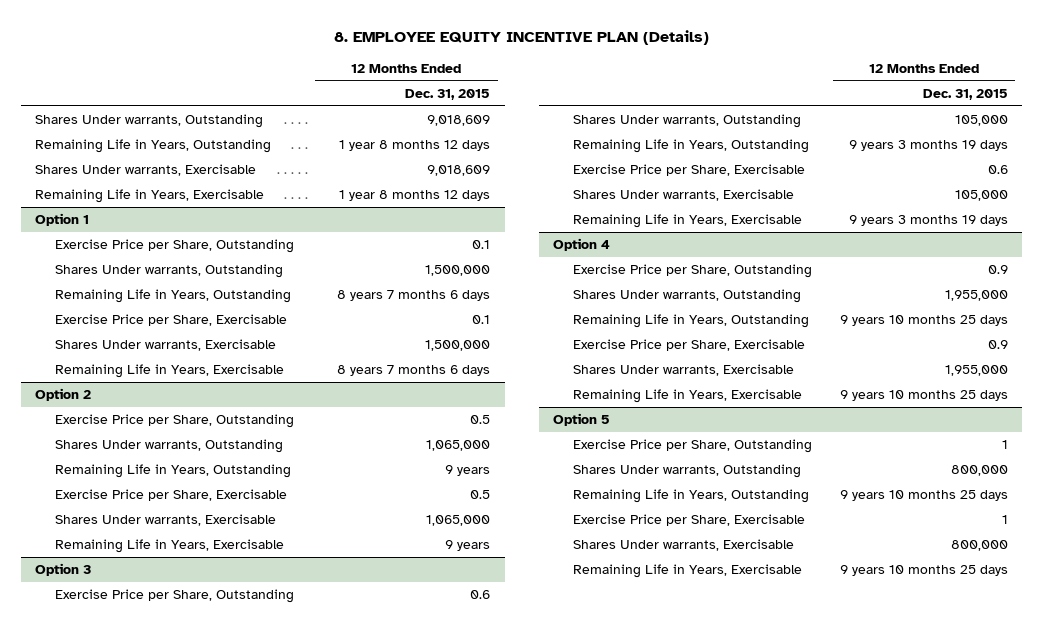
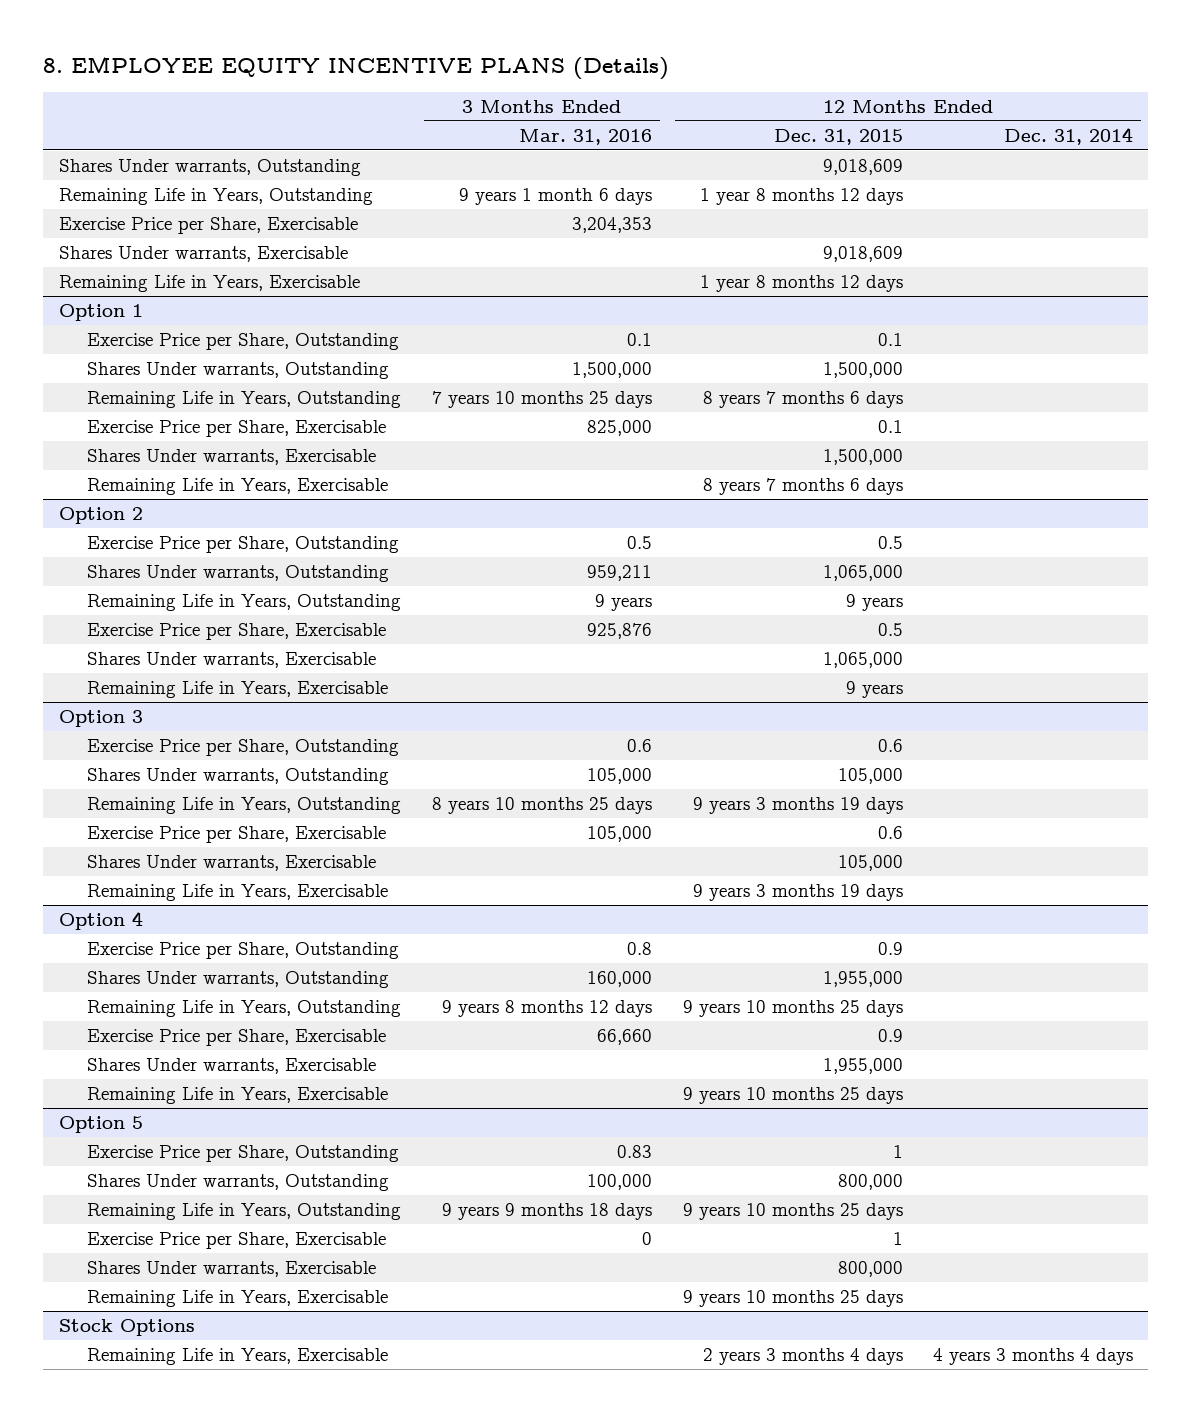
- 8. EMPLOYEE EQUITY INCENTIVE PLAN (Details)
+ 8. EMPLOYEE EQUITY INCENTIVE PLANS (Details)
- | 12 Months Ended Dec. 31, 2015
+ | 3 Months Ended Mar. 31, 2016 | 12 Months Ended Dec. 31, 2015 | 12 Months Ended Dec. 31, 2014
+ Exercise Price per Share, Exercisable | 3,204,353 | |
+ Stock Options
+ Remaining Life in Years, Exercisable | | 2 years 3 months 4 days | 4 years 3 months 4 days

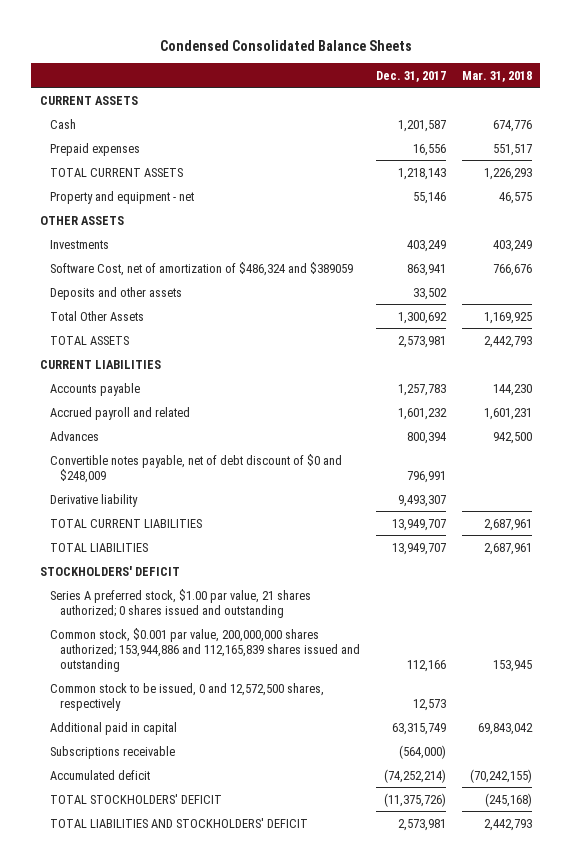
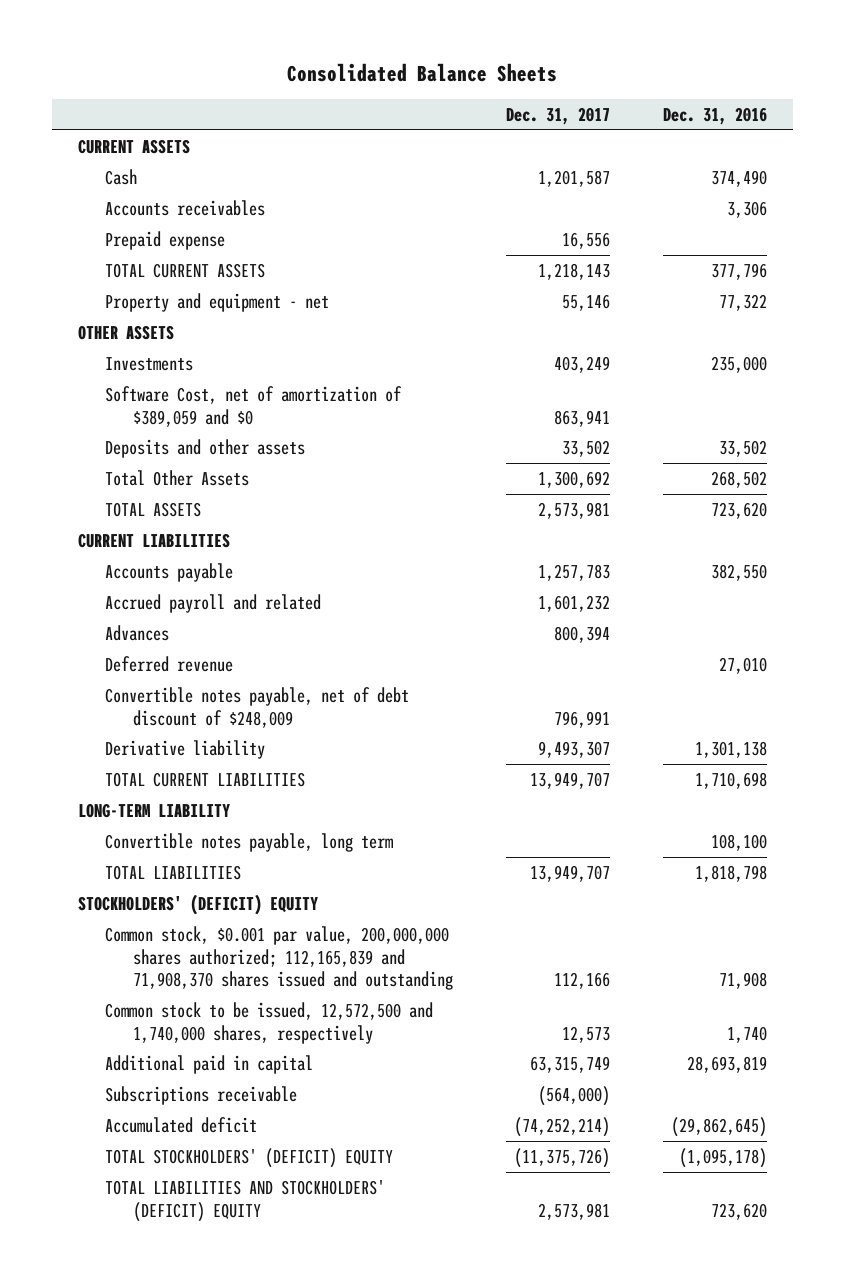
- Condensed Consolidated Balance Sheets
+ Consolidated Balance Sheets
- | Dec. 31, 2017 | Mar. 31, 2018
+ | Dec. 31, 2017 | Dec. 31, 2016
- Prepaid expenses | 16,556 | 551,517
+ Accounts receivables | | 3,306
+ Prepaid expense | 16,556 |
- Software Cost, net of amortization of $486,324 and $389059 | 863,941 | 766,676
+ Software Cost, net of amortization of $389,059 and $0 | 863,941 |
- Convertible notes payable, net of debt discount of $0 and $248,009 | 796,991 |
+ Deferred revenue | | 27,010
+ Convertible notes payable, net of debt discount of $248,009 | 796,991 |
+ LONG-TERM LIABILITY
+ Convertible notes payable, long term | | 108,100
- STOCKHOLDERS' DEFICIT
- Series A preferred stock, $1.00 par value, 21 shares authorized; 0 shares issued and outstanding
- Common stock, $0.001 par value, 200,000,000 shares authorized; 153,944,886 and 112,165,839 shares issued and outstanding | 112,166 | 153,945
- Common stock to be issued, 0 and 12,572,500 shares, respectively | 12,573 |
+ STOCKHOLDERS' (DEFICIT) EQUITY
+ Common stock, $0.001 par value, 200,000,000 shares authorized; 112,165,839 and 71,908,370 shares issued and outstanding | 112,166 | 71,908
+ Common stock to be issued, 12,572,500 and 1,740,000 shares, respectively | 12,573 | 1,740
- TOTAL STOCKHOLDERS' DEFICIT | (11,375,726) | (245,168)
- TOTAL LIABILITIES AND STOCKHOLDERS' DEFICIT | 2,573,981 | 2,442,793
+ TOTAL STOCKHOLDERS' (DEFICIT) EQUITY | (11,375,726) | (1,095,178)
+ TOTAL LIABILITIES AND STOCKHOLDERS' (DEFICIT) EQUITY | 2,573,981 | 723,620

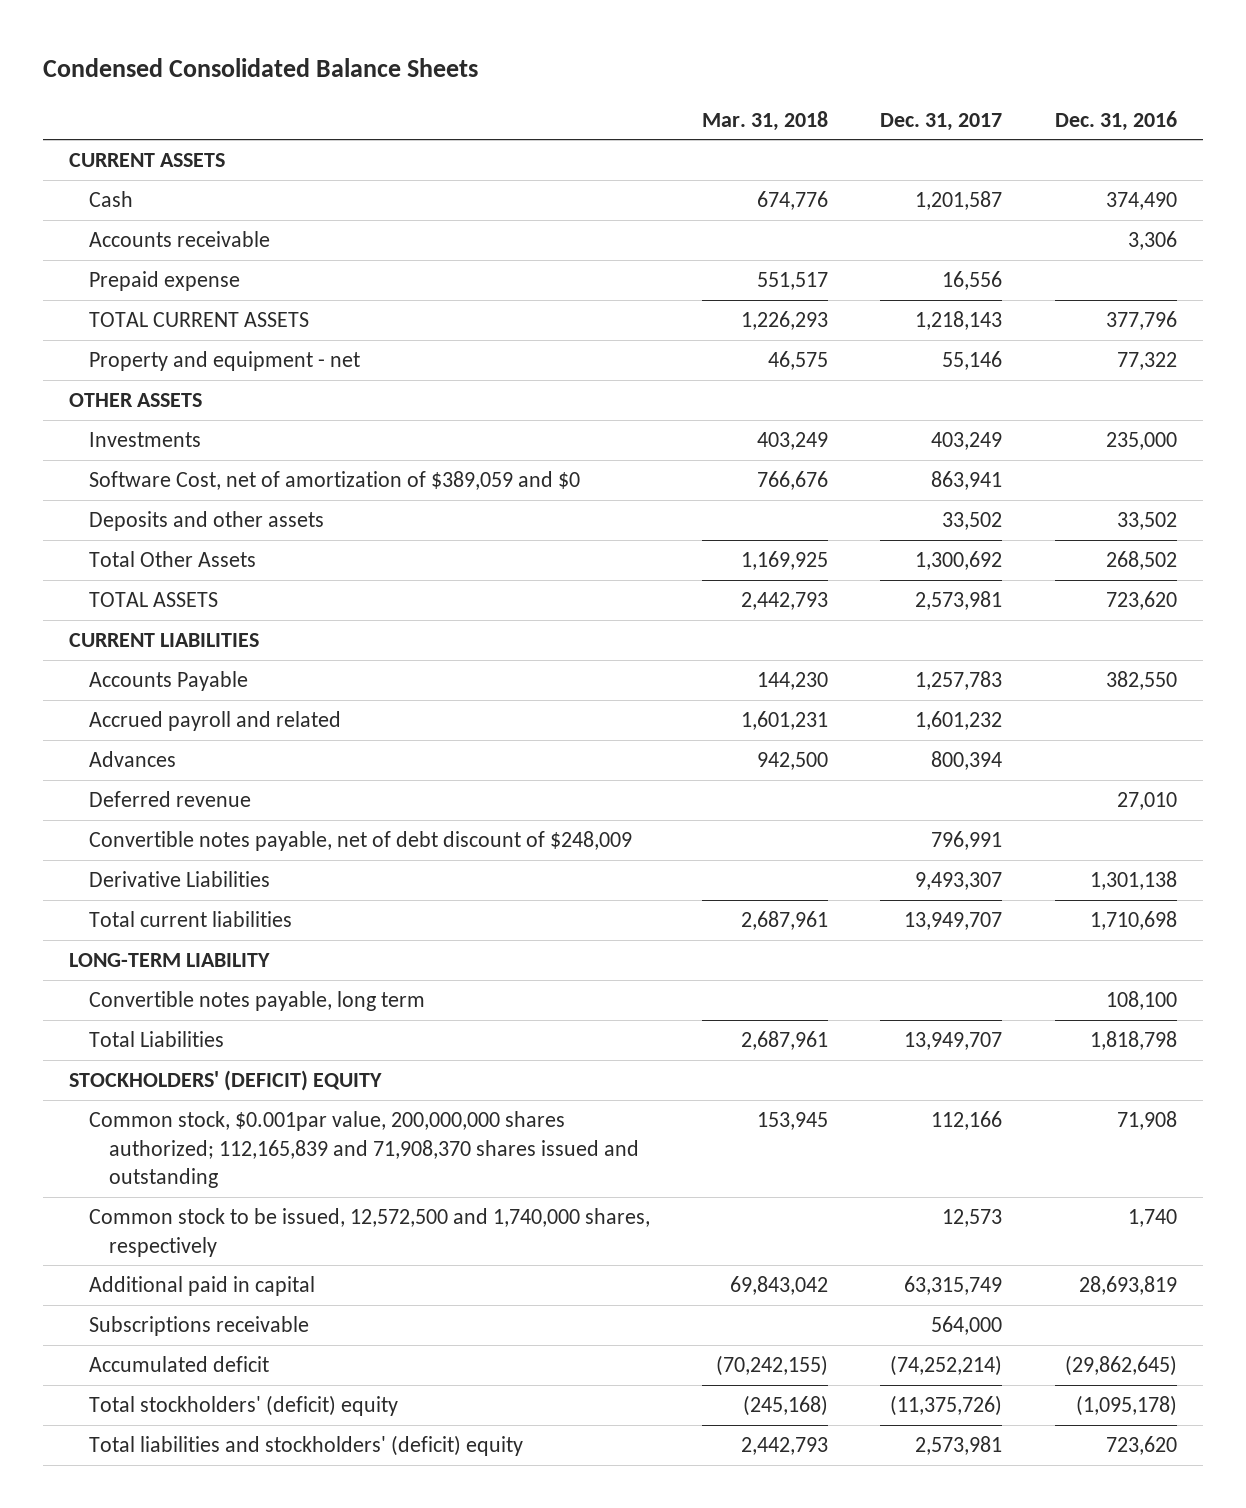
- Consolidated Balance Sheets
+ Condensed Consolidated Balance Sheets
- | Dec. 31, 2017 | Dec. 31, 2016
+ | Mar. 31, 2018 | Dec. 31, 2017 | Dec. 31, 2016
- Accounts receivables | | 3,306
+ Accounts receivable | | | 3,306
- Accounts payable | 1,257,783 | 382,550
+ Accounts Payable | 144,230 | 1,257,783 | 382,550
- Derivative liability | 9,493,307 | 1,301,138
- TOTAL CURRENT LIABILITIES | 13,949,707 | 1,710,698
+ Derivative Liabilities | | 9,493,307 | 1,301,138
+ Total current liabilities | 2,687,961 | 13,949,707 | 1,710,698
- TOTAL LIABILITIES | 13,949,707 | 1,818,798
+ Total Liabilities | 2,687,961 | 13,949,707 | 1,818,798
- Common stock, $0.001 par value, 200,000,000 shares authorized; 112,165,839 and 71,908,370 shares issued and outstanding | 112,166 | 71,908
+ Common stock, $0.001par value, 200,000,000 shares authorized; 112,165,839 and 71,908,370 shares issued and outstanding | 153,945 | 112,166 | 71,908
- Subscriptions receivable | (564,000) |
+ Subscriptions receivable | | 564,000 |
- TOTAL STOCKHOLDERS' (DEFICIT) EQUITY | (11,375,726) | (1,095,178)
- TOTAL LIABILITIES AND STOCKHOLDERS' (DEFICIT) EQUITY | 2,573,981 | 723,620
+ Total stockholders' (deficit) equity | (245,168) | (11,375,726) | (1,095,178)
+ Total liabilities and stockholders' (deficit) equity | 2,442,793 | 2,573,981 | 723,620

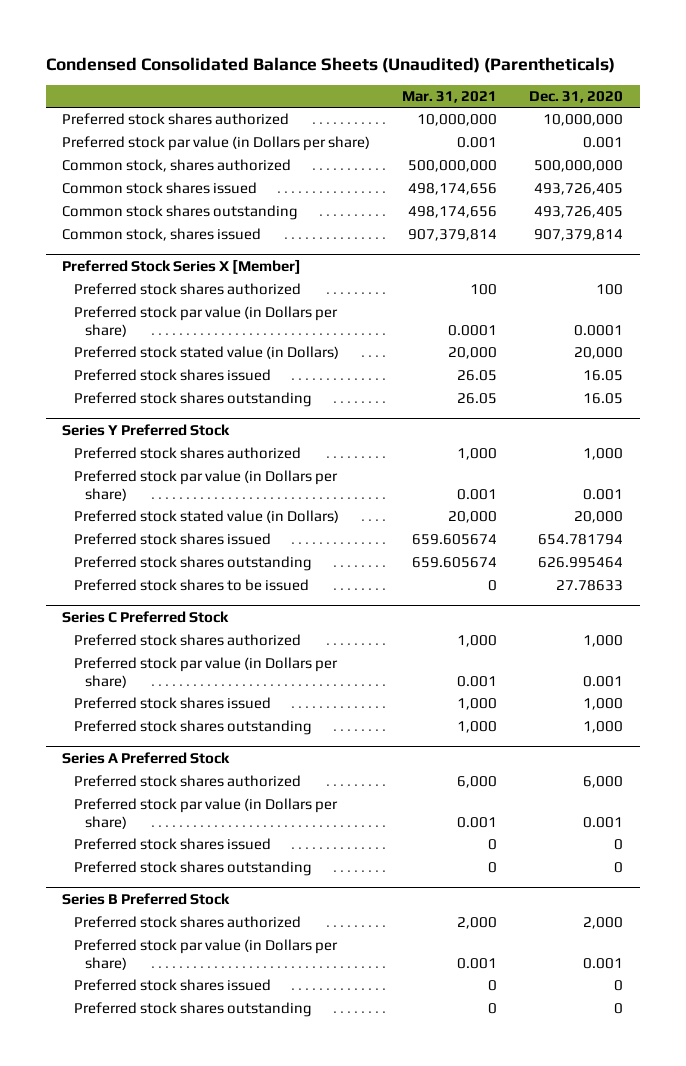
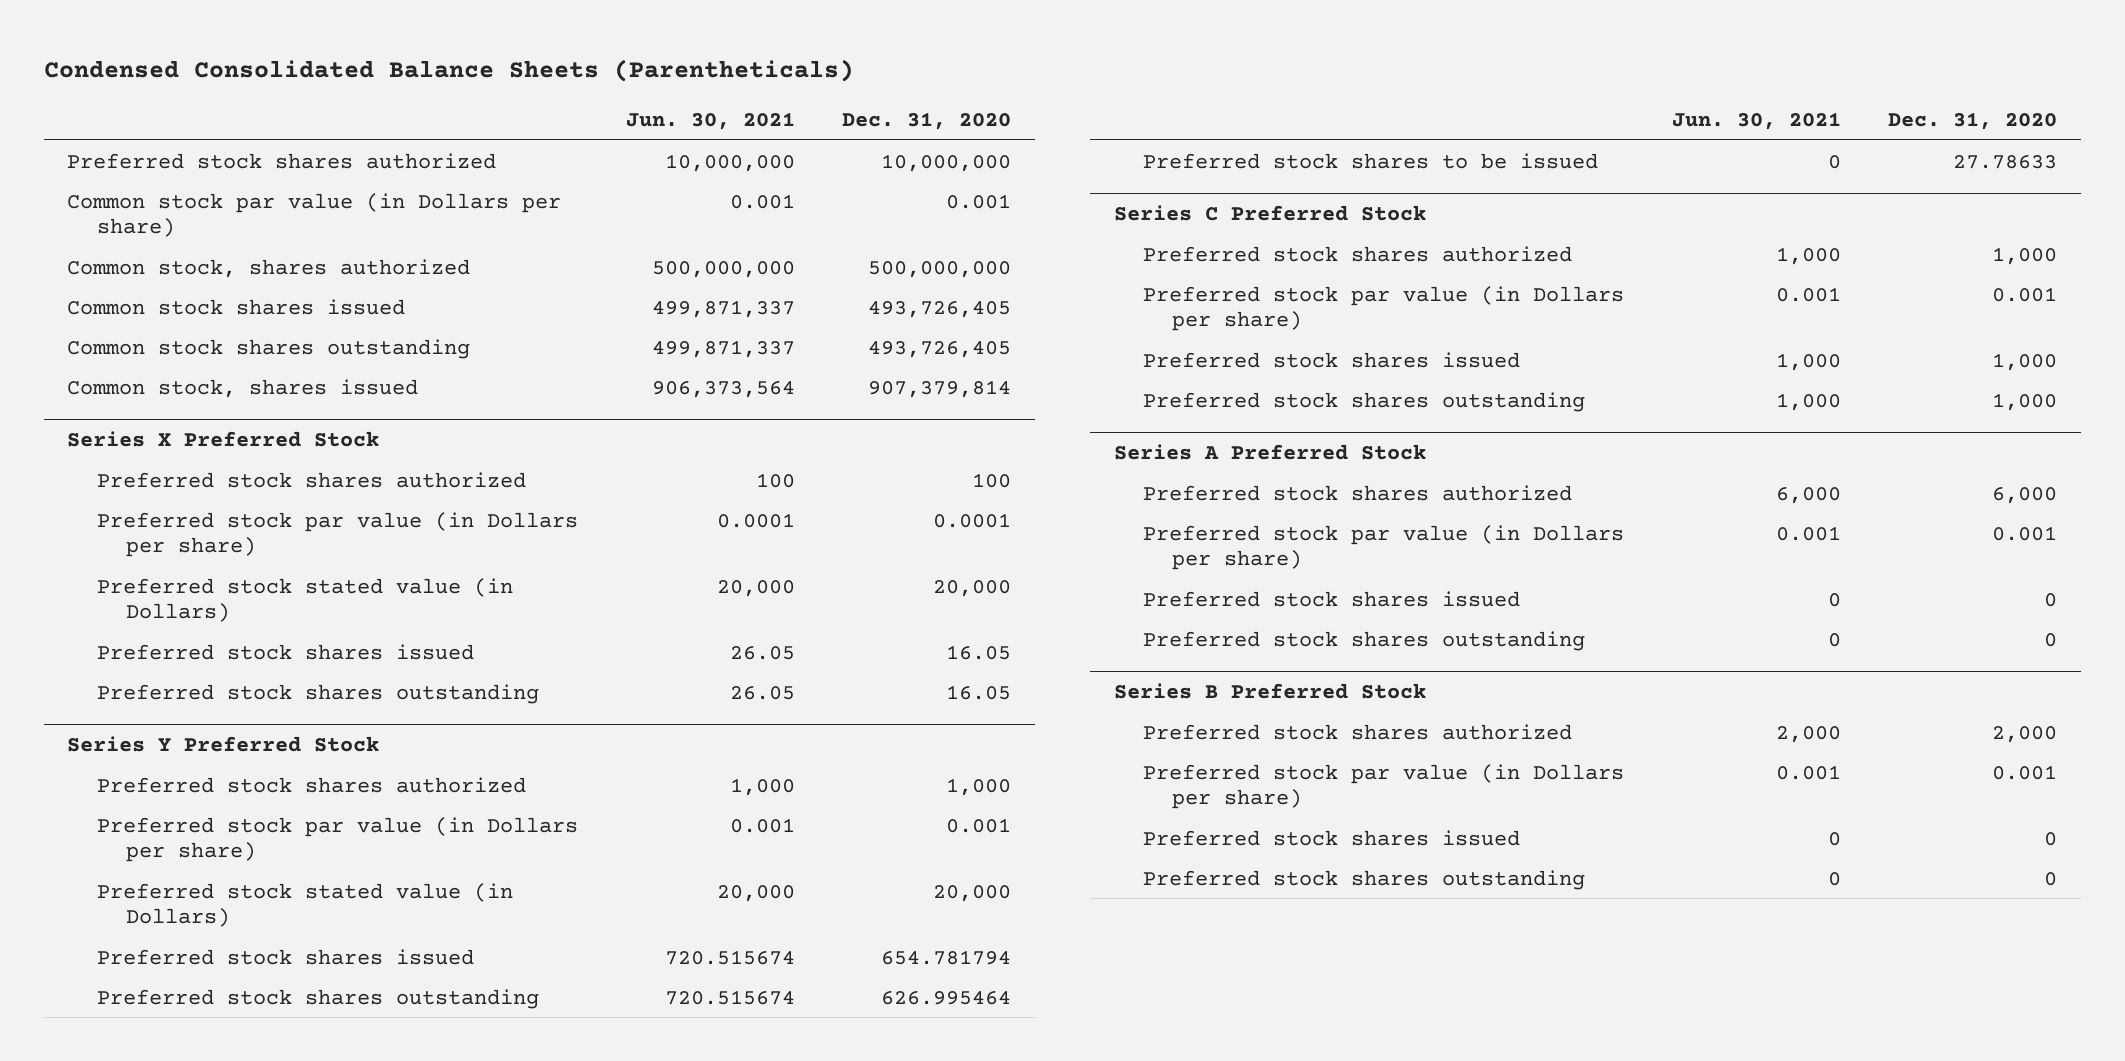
- Condensed Consolidated Balance Sheets (Unaudited) (Parentheticals)
+ Condensed Consolidated Balance Sheets (Parentheticals)
- | Mar. 31, 2021 | Dec. 31, 2020
+ | Jun. 30, 2021 | Dec. 31, 2020
- Preferred stock par value (in Dollars per share) | 0.001 | 0.001
+ Common stock par value (in Dollars per share) | 0.001 | 0.001
- Preferred Stock Series X [Member]
+ Series X Preferred Stock

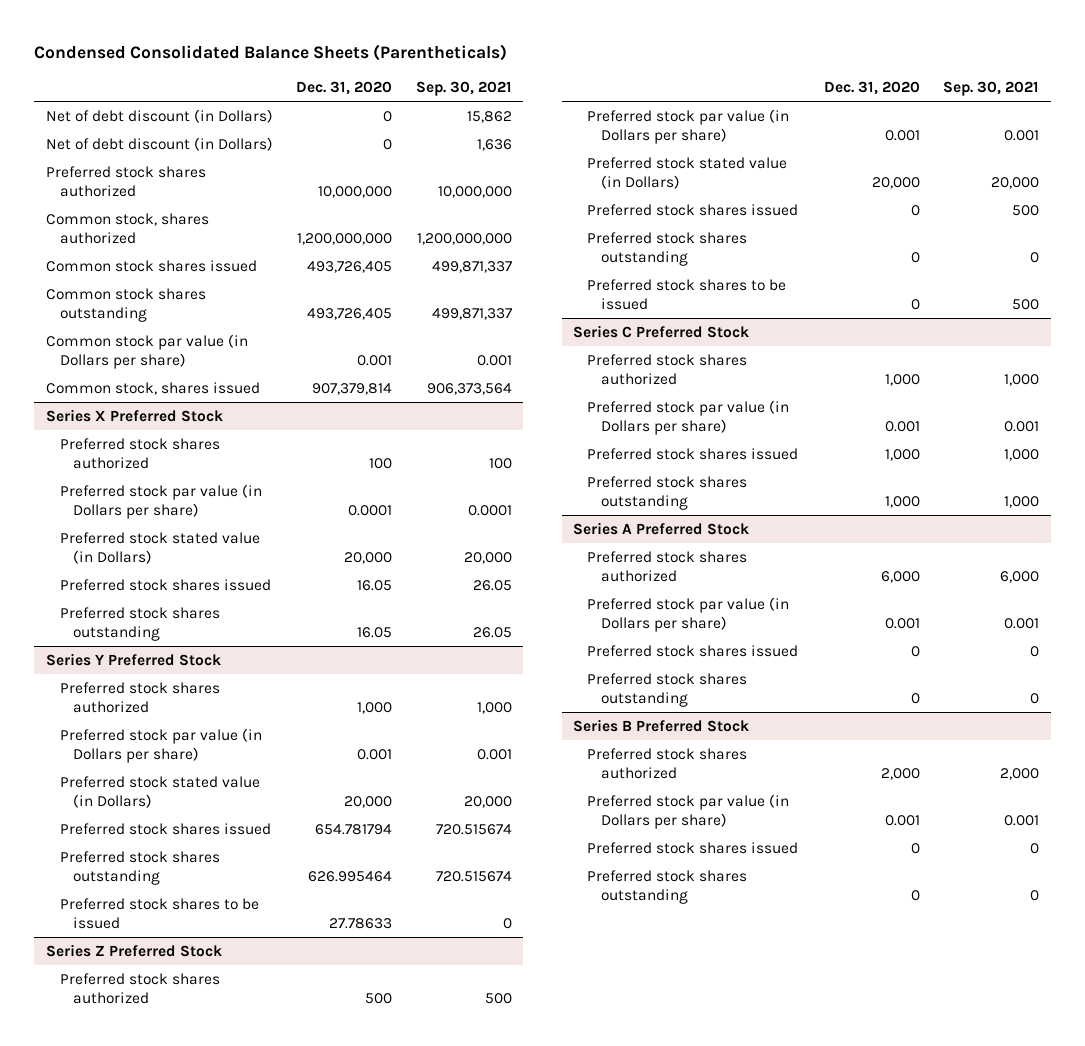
- | Jun. 30, 2021 | Dec. 31, 2020
+ | Dec. 31, 2020 | Sep. 30, 2021
+ Net of debt discount (in Dollars) | 0 | 15,862
+ Net of debt discount (in Dollars) | 0 | 1,636
- Common stock, shares authorized | 500,000,000 | 500,000,000
+ Common stock, shares authorized | 1,200,000,000 | 1,200,000,000
moved down: Common stock par value (in Dollars per share) | 0.001 | 0.001
+ Series Z Preferred Stock
+ Preferred stock shares authorized | 500 | 500
+ Preferred stock par value (in Dollars per share) | 0.001 | 0.001
+ Preferred stock stated value (in Dollars) | 20,000 | 20,000
+ Preferred stock shares issued | 0 | 500
+ Preferred stock shares outstanding | 0 | 0
+ Preferred stock shares to be issued | 0 | 500

